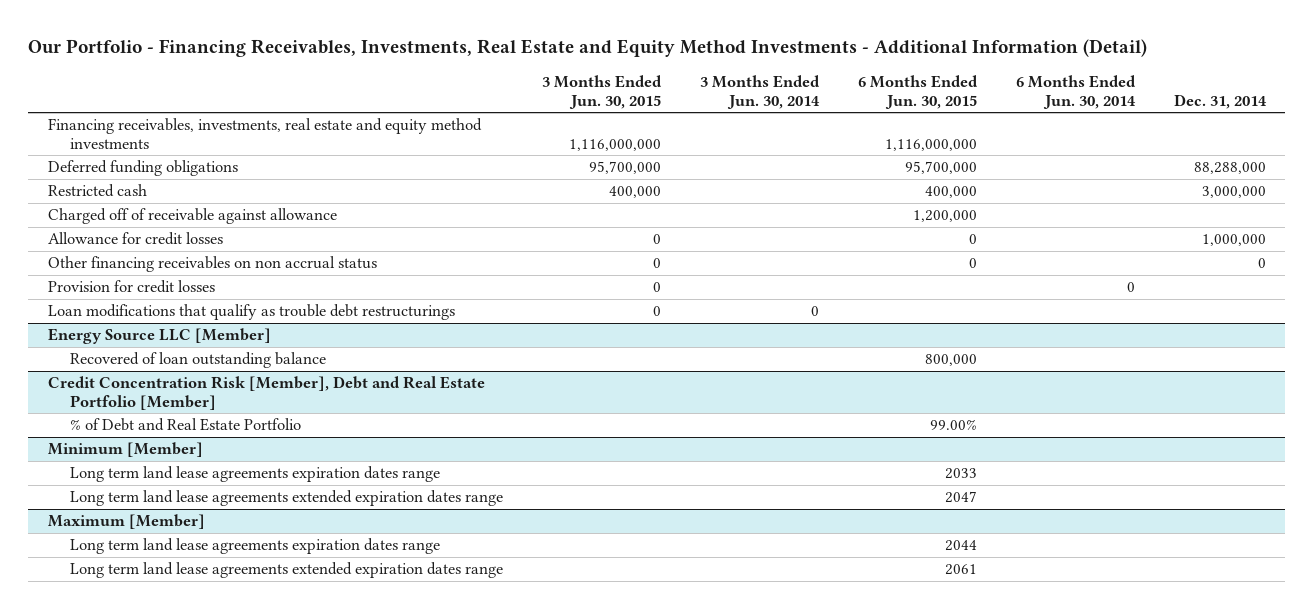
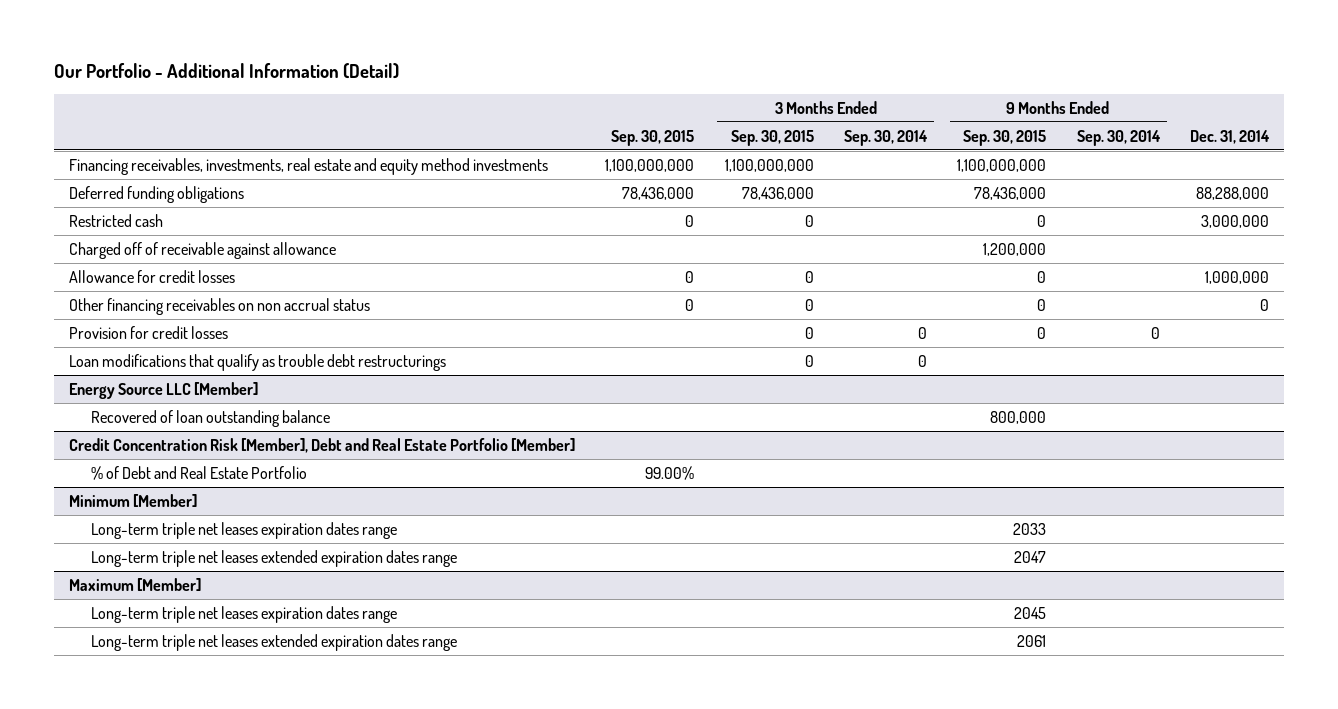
- Our Portfolio - Financing Receivables, Investments, Real Estate and Equity Method Investments - Additional Information (Detail)
+ Our Portfolio - Additional Information (Detail)
- | 3 Months Ended Jun. 30, 2015 | 3 Months Ended Jun. 30, 2014 | 6 Months Ended Jun. 30, 2015 | 6 Months Ended Jun. 30, 2014 | Dec. 31, 2014
+ | Sep. 30, 2015 | 3 Months Ended Sep. 30, 2015 | 3 Months Ended Sep. 30, 2014 | 9 Months Ended Sep. 30, 2015 | 9 Months Ended Sep. 30, 2014 | Dec. 31, 2014
@ Minimum [Member]
- Long term land lease agreements expiration dates range | | | 2033 | |
- Long term land lease agreements extended expiration dates range | | | 2047 | |
+ Long-term triple net leases expiration dates range | | | | 2033 | |
+ Long-term triple net leases extended expiration dates range | | | | 2047 | |
@ Maximum [Member]
- Long term land lease agreements expiration dates range | | | 2044 | |
- Long term land lease agreements extended expiration dates range | | | 2061 | |
+ Long-term triple net leases expiration dates range | | | | 2045 | |
+ Long-term triple net leases extended expiration dates range | | | | 2061 | |

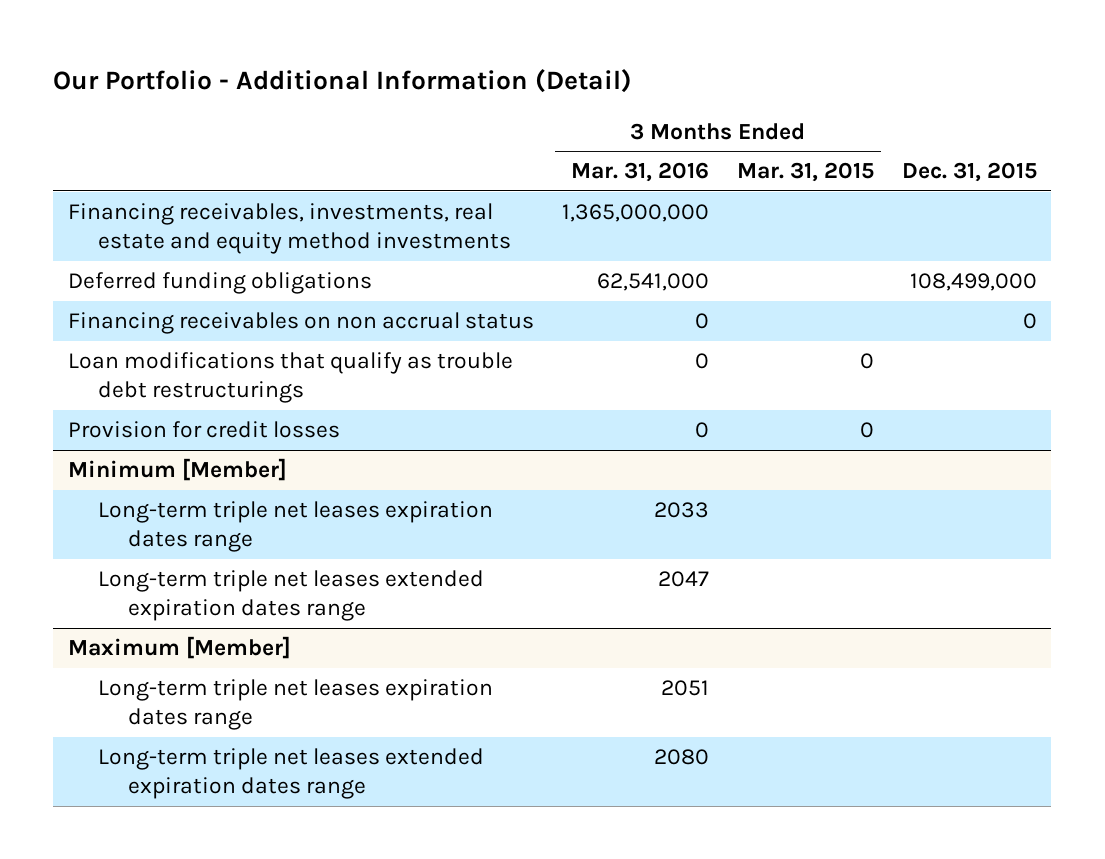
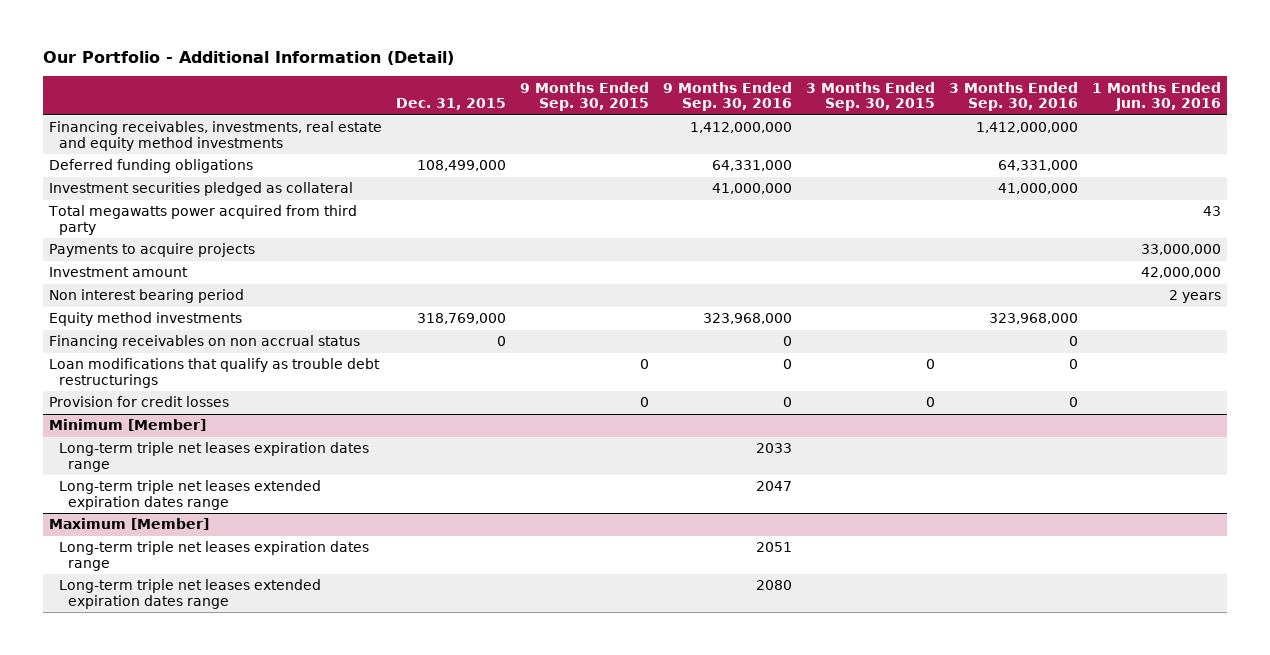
- | 3 Months Ended Mar. 31, 2016 | 3 Months Ended Mar. 31, 2015 | Dec. 31, 2015
+ | Dec. 31, 2015 | 9 Months Ended Sep. 30, 2015 | 9 Months Ended Sep. 30, 2016 | 3 Months Ended Sep. 30, 2015 | 3 Months Ended Sep. 30, 2016 | 1 Months Ended Jun. 30, 2016
+ Investment securities pledged as collateral | | | 41,000,000 | | 41,000,000 |
+ Total megawatts power acquired from third party | | | | | | 43
+ Payments to acquire projects | | | | | | 33,000,000
+ Investment amount | | | | | | 42,000,000
+ Non interest bearing period | | | | | | 2 years
+ Equity method investments | 318,769,000 | | 323,968,000 | | 323,968,000 |

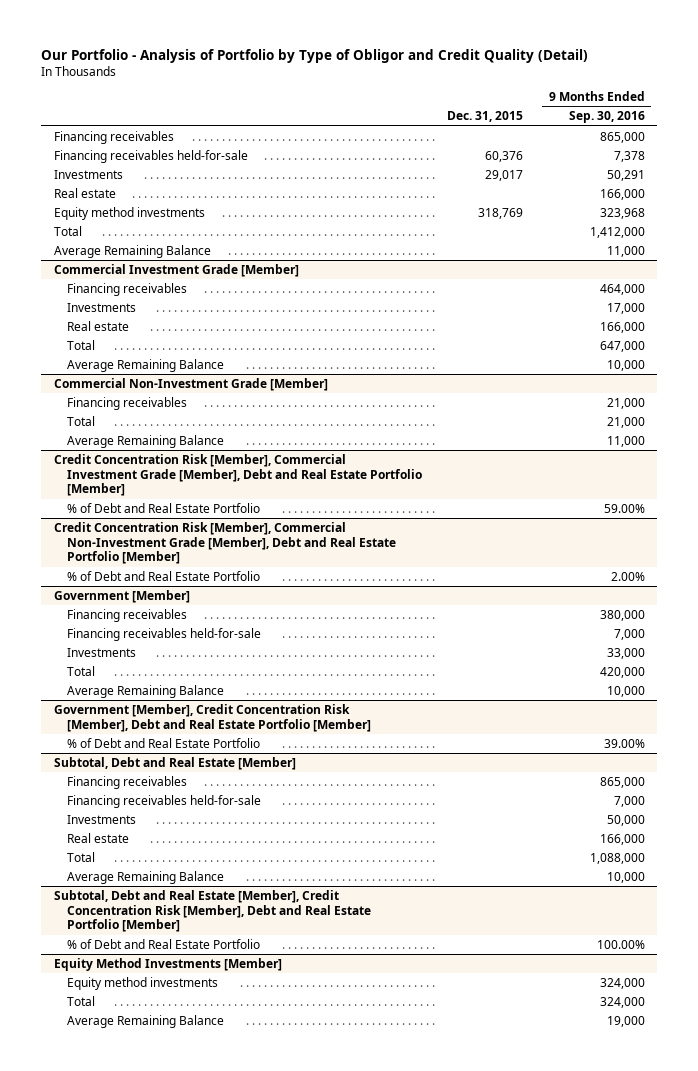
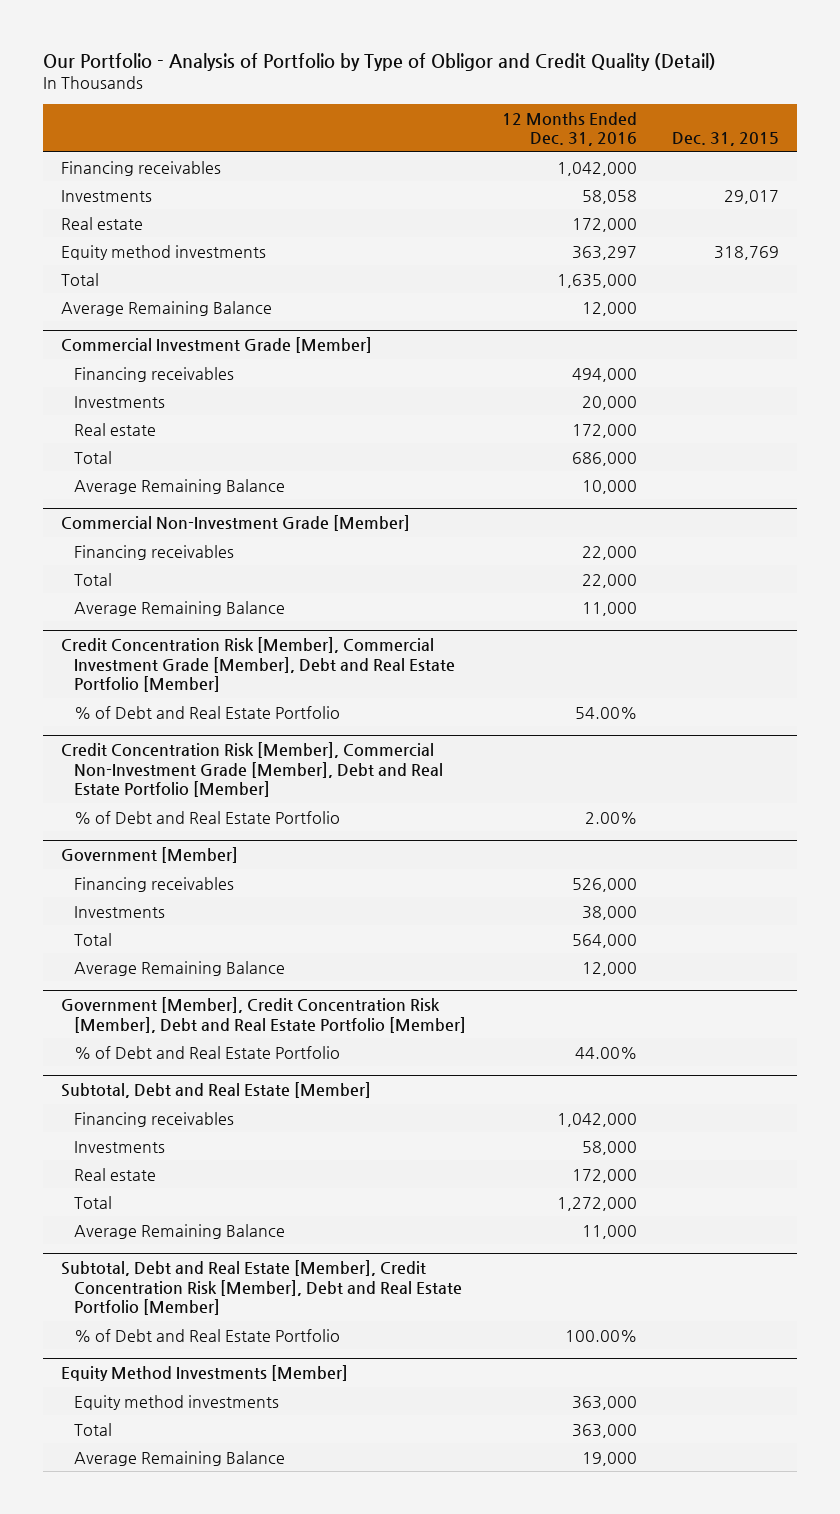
- | Dec. 31, 2015 | 9 Months Ended Sep. 30, 2016
+ | 12 Months Ended Dec. 31, 2016 | Dec. 31, 2015
- Financing receivables held-for-sale | 60,376 | 7,378
@ Government [Member]
- Financing receivables held-for-sale | | 7,000
@ Subtotal, Debt and Real Estate [Member]
- Financing receivables held-for-sale | | 7,000

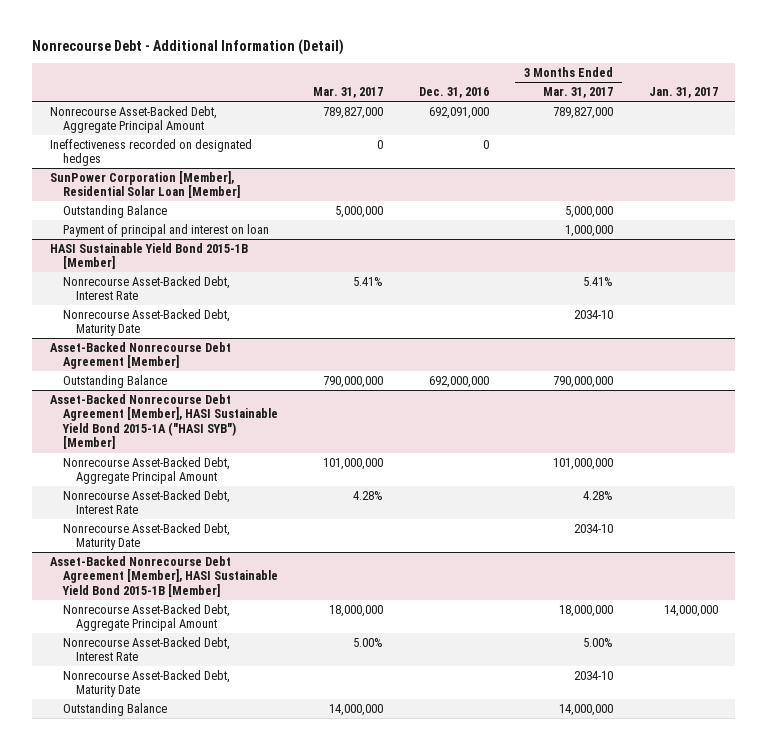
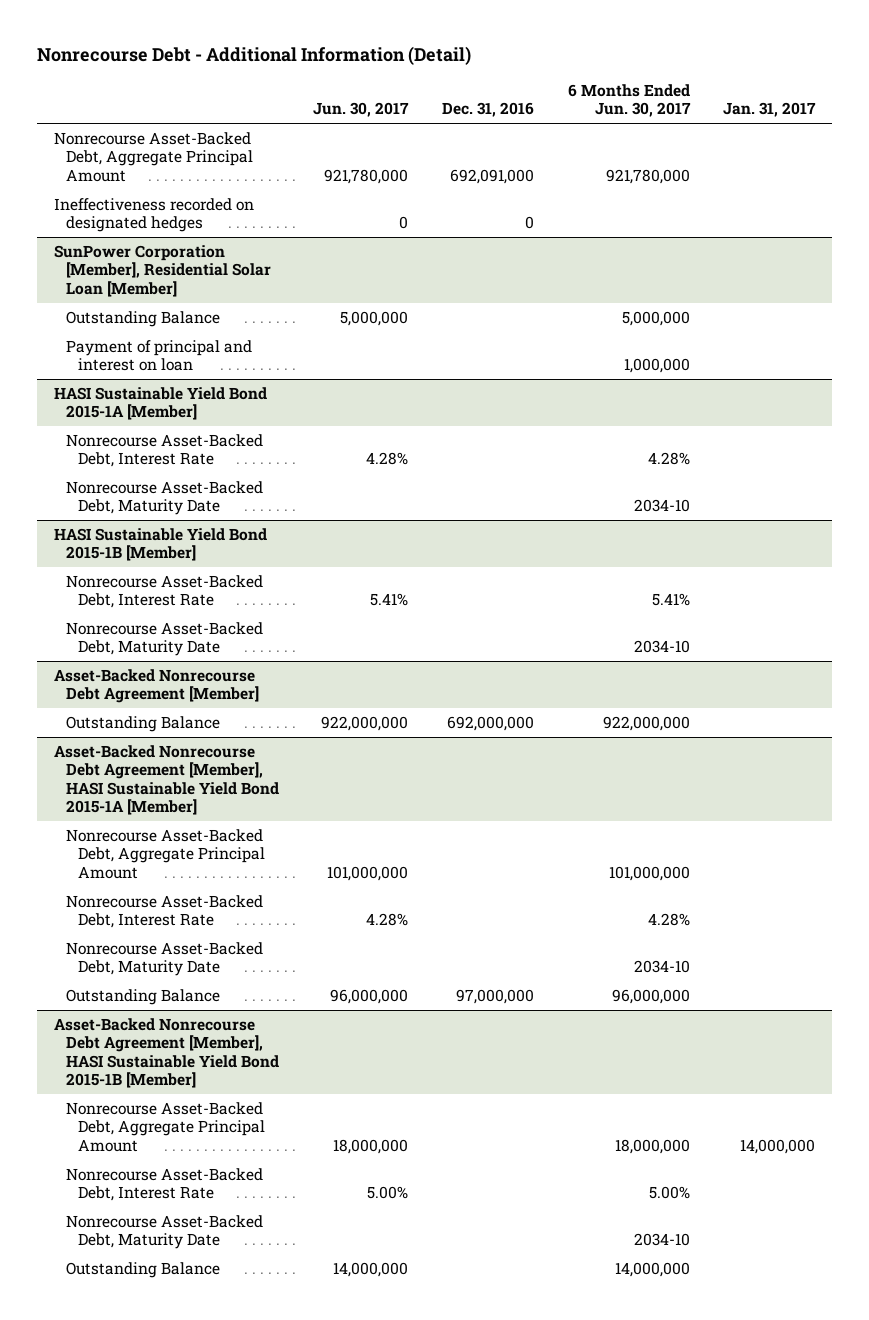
- | Mar. 31, 2017 | Dec. 31, 2016 | 3 Months Ended Mar. 31, 2017 | Jan. 31, 2017
+ | Jun. 30, 2017 | Dec. 31, 2016 | 6 Months Ended Jun. 30, 2017 | Jan. 31, 2017
+ HASI Sustainable Yield Bond 2015-1A [Member]
+ Nonrecourse Asset-Backed Debt, Interest Rate | 4.28% | | 4.28% |
+ Nonrecourse Asset-Backed Debt, Maturity Date | | | 2034-10 |
- Asset-Backed Nonrecourse Debt Agreement [Member], HASI Sustainable Yield Bond 2015-1A ("HASI SYB") [Member]
+ Asset-Backed Nonrecourse Debt Agreement [Member], HASI Sustainable Yield Bond 2015-1A [Member]
+ Outstanding Balance | 96,000,000 | 97,000,000 | 96,000,000 |

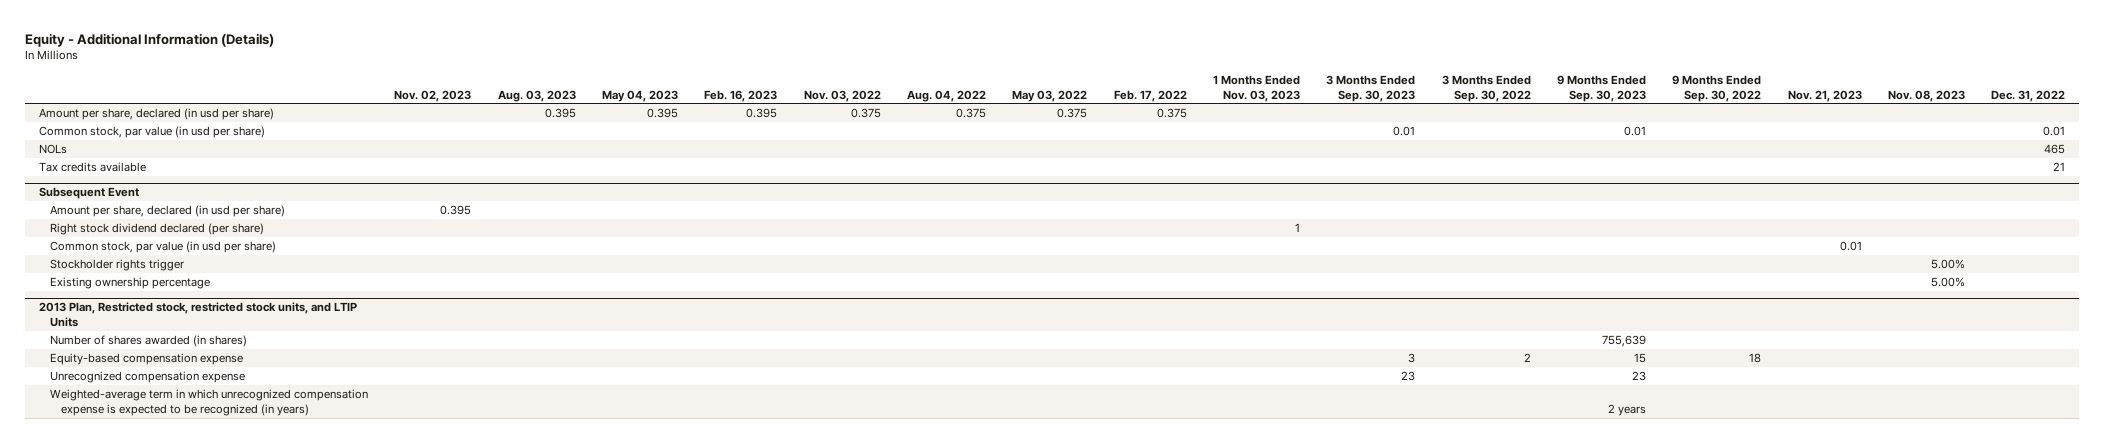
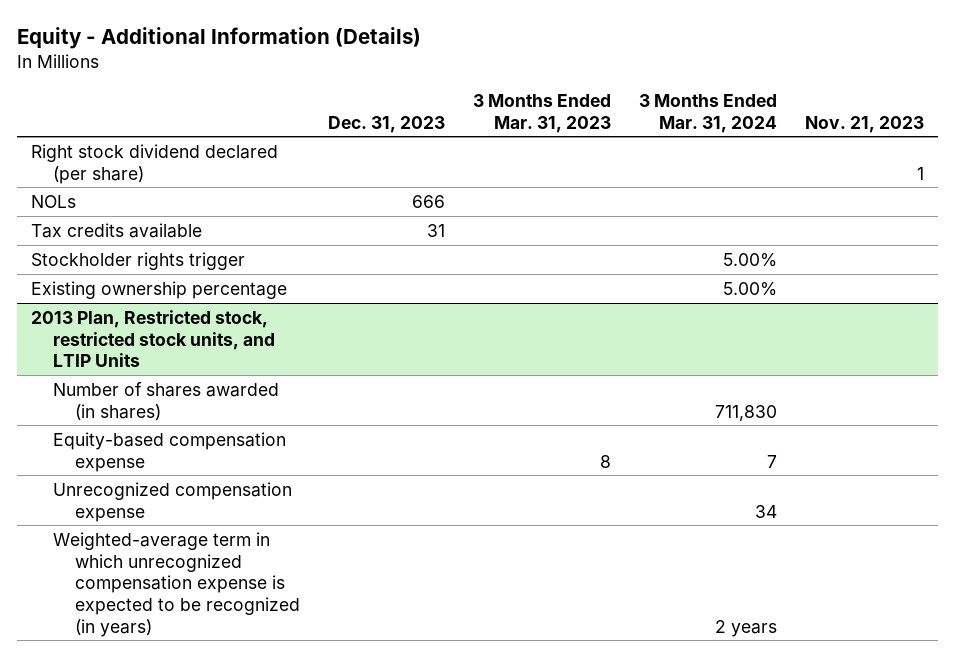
- | Nov. 02, 2023 | Aug. 03, 2023 | May 04, 2023 | Feb. 16, 2023 | Nov. 03, 2022 | Aug. 04, 2022 | May 03, 2022 | Feb. 17, 2022 | 1 Months Ended Nov. 03, 2023 | 3 Months Ended Sep. 30, 2023 | 3 Months Ended Sep. 30, 2022 | 9 Months Ended Sep. 30, 2023 | 9 Months Ended Sep. 30, 2022 | Nov. 21, 2023 | Nov. 08, 2023 | Dec. 31, 2022
+ | Dec. 31, 2023 | 3 Months Ended Mar. 31, 2023 | 3 Months Ended Mar. 31, 2024 | Nov. 21, 2023
- Amount per share, declared (in usd per share) | | 0.395 | 0.395 | 0.395 | 0.375 | 0.375 | 0.375 | 0.375 | | | | | | | |
- Common stock, par value (in usd per share) | | | | | | | | | | 0.01 | | 0.01 | | | | 0.01
+ Right stock dividend declared (per share) | | | | 1
- Subsequent Event
- Amount per share, declared (in usd per share) | 0.395 | | | | | | | | | | | | | | |
- Right stock dividend declared (per share) | | | | | | | | | 1 | | | | | | |
- Common stock, par value (in usd per share) | | | | | | | | | | | | | | 0.01 | |
- Stockholder rights trigger | | | | | | | | | | | | | | | 5.00% |
- Existing ownership percentage | | | | | | | | | | | | | | | 5.00% |
+ Stockholder rights trigger | | | 5.00% |
+ Existing ownership percentage | | | 5.00% |

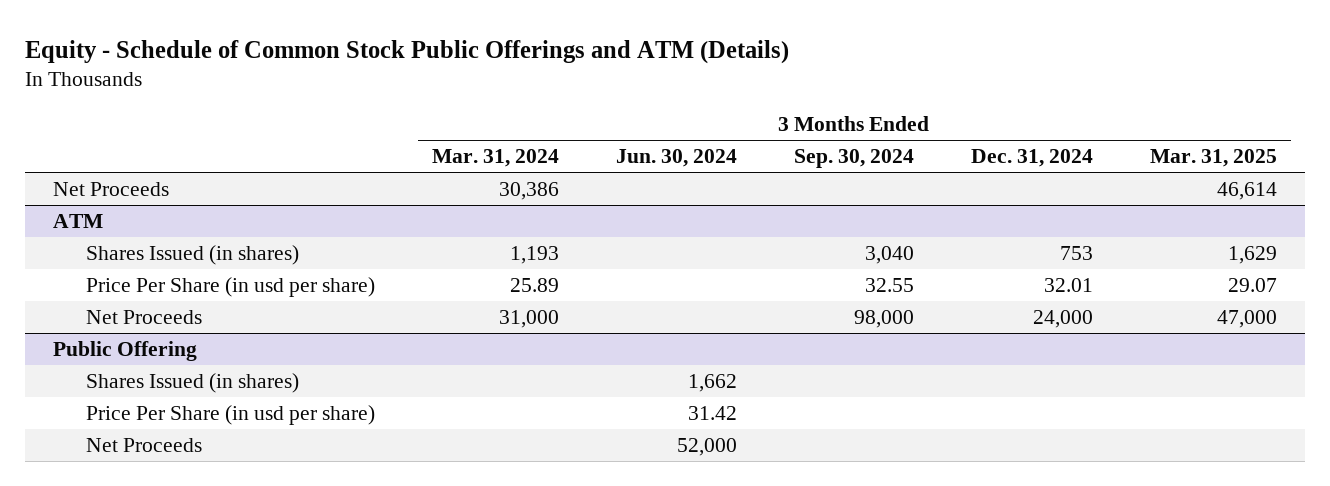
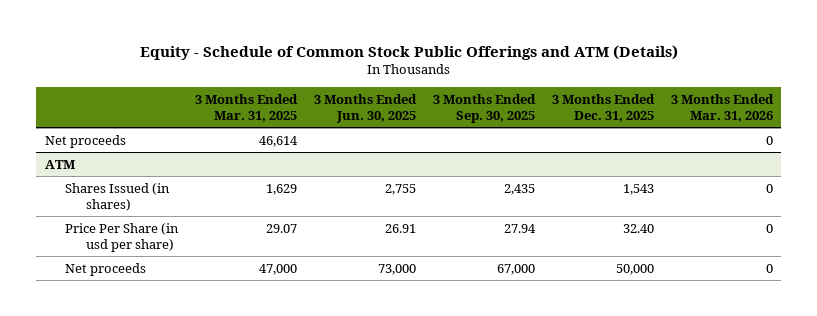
- | 3 Months Ended Mar. 31, 2024 | 3 Months Ended Jun. 30, 2024 | 3 Months Ended Sep. 30, 2024 | 3 Months Ended Dec. 31, 2024 | 3 Months Ended Mar. 31, 2025
+ | 3 Months Ended Mar. 31, 2025 | 3 Months Ended Jun. 30, 2025 | 3 Months Ended Sep. 30, 2025 | 3 Months Ended Dec. 31, 2025 | 3 Months Ended Mar. 31, 2026
- Net Proceeds | 30,386 | | | | 46,614
+ Net proceeds | 46,614 | | | | 0
@ ATM
- Net Proceeds | 31,000 | | 98,000 | 24,000 | 47,000
- Public Offering
- Shares Issued (in shares) | | 1,662 | | |
- Price Per Share (in usd per share) | | 31.42 | | |
- Net Proceeds | | 52,000 | | |
@ ATM
+ Net proceeds | 47,000 | 73,000 | 67,000 | 50,000 | 0

